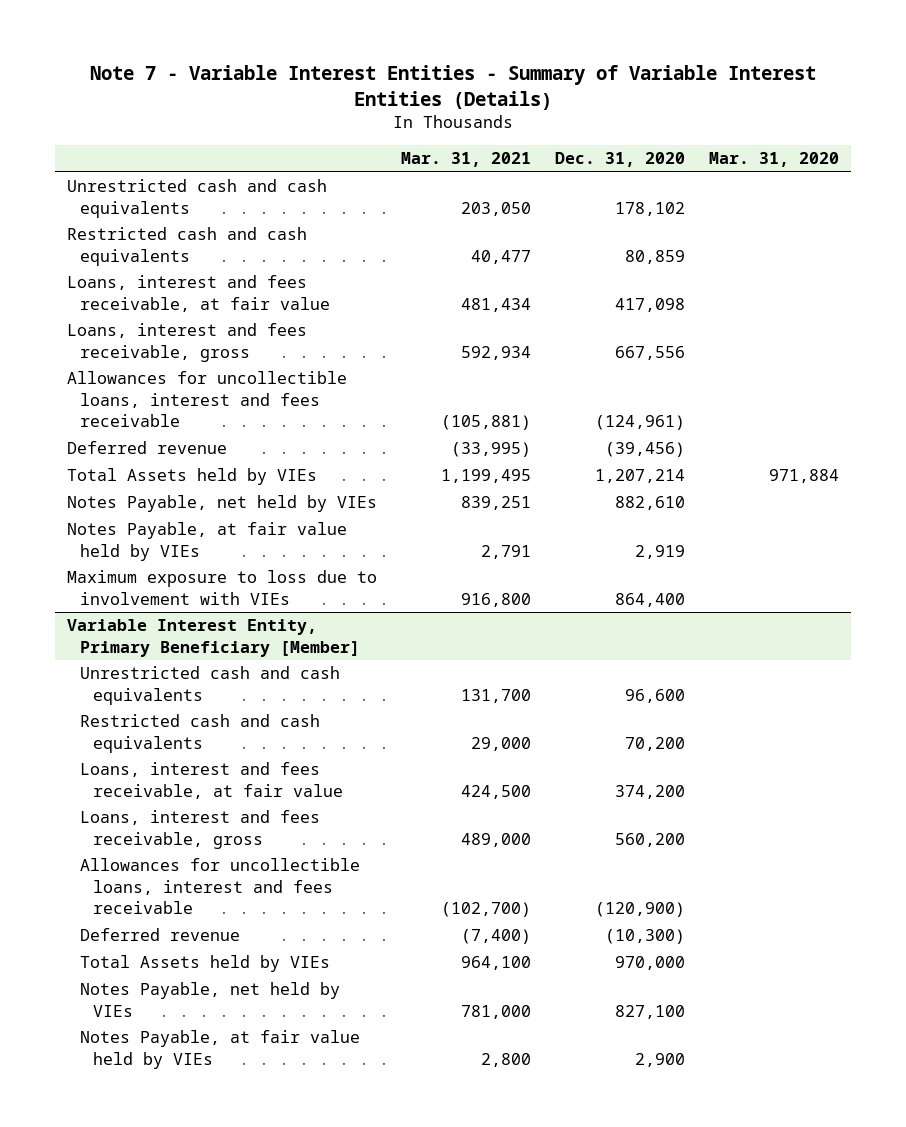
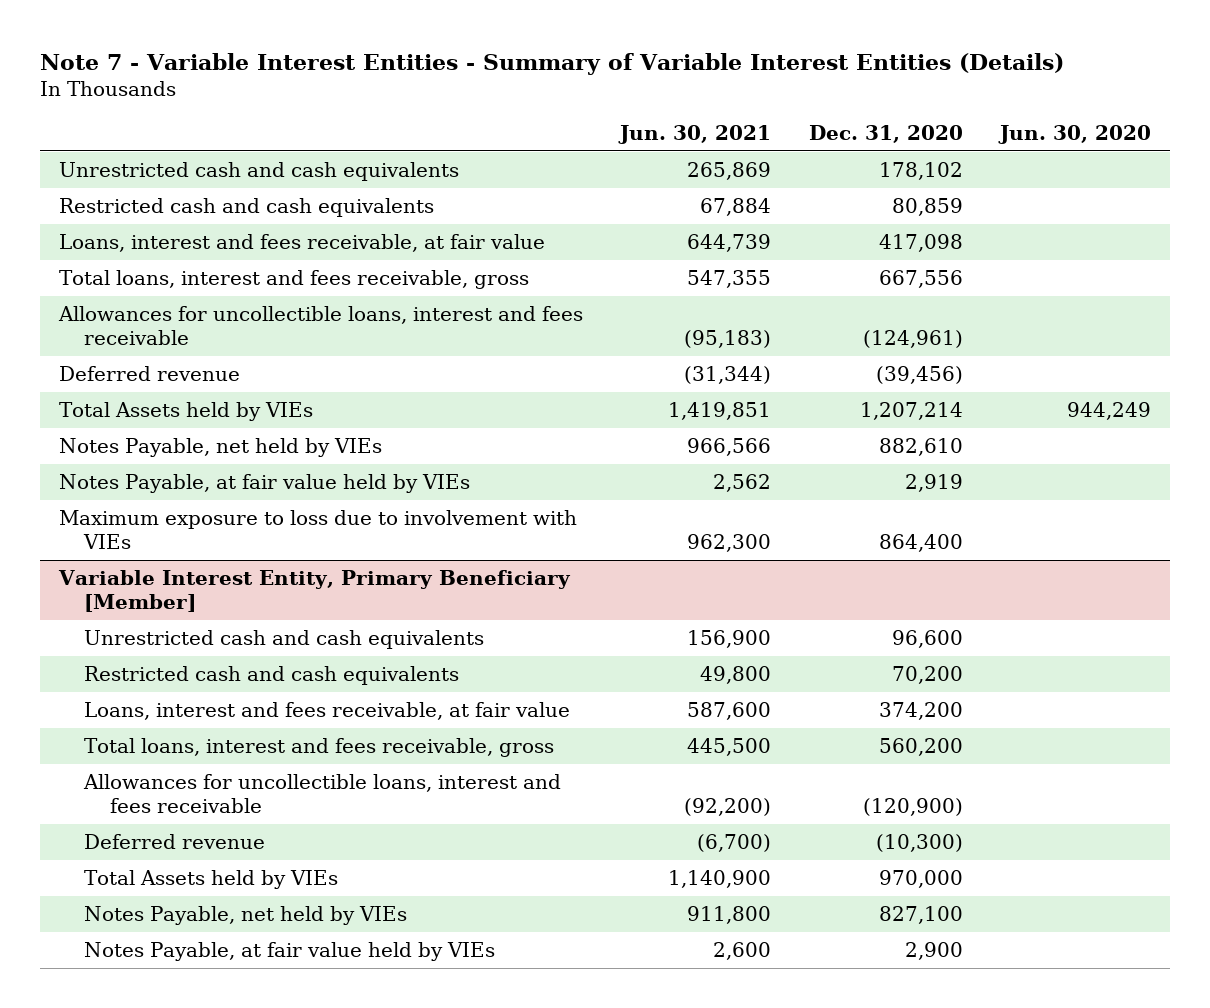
- | Mar. 31, 2021 | Dec. 31, 2020 | Mar. 31, 2020
+ | Jun. 30, 2021 | Dec. 31, 2020 | Jun. 30, 2020
- Loans, interest and fees receivable, gross | 592,934 | 667,556 |
+ Total loans, interest and fees receivable, gross | 547,355 | 667,556 |
@ Variable Interest Entity, Primary Beneficiary [Member]
- Loans, interest and fees receivable, gross | 489,000 | 560,200 |
+ Total loans, interest and fees receivable, gross | 445,500 | 560,200 |

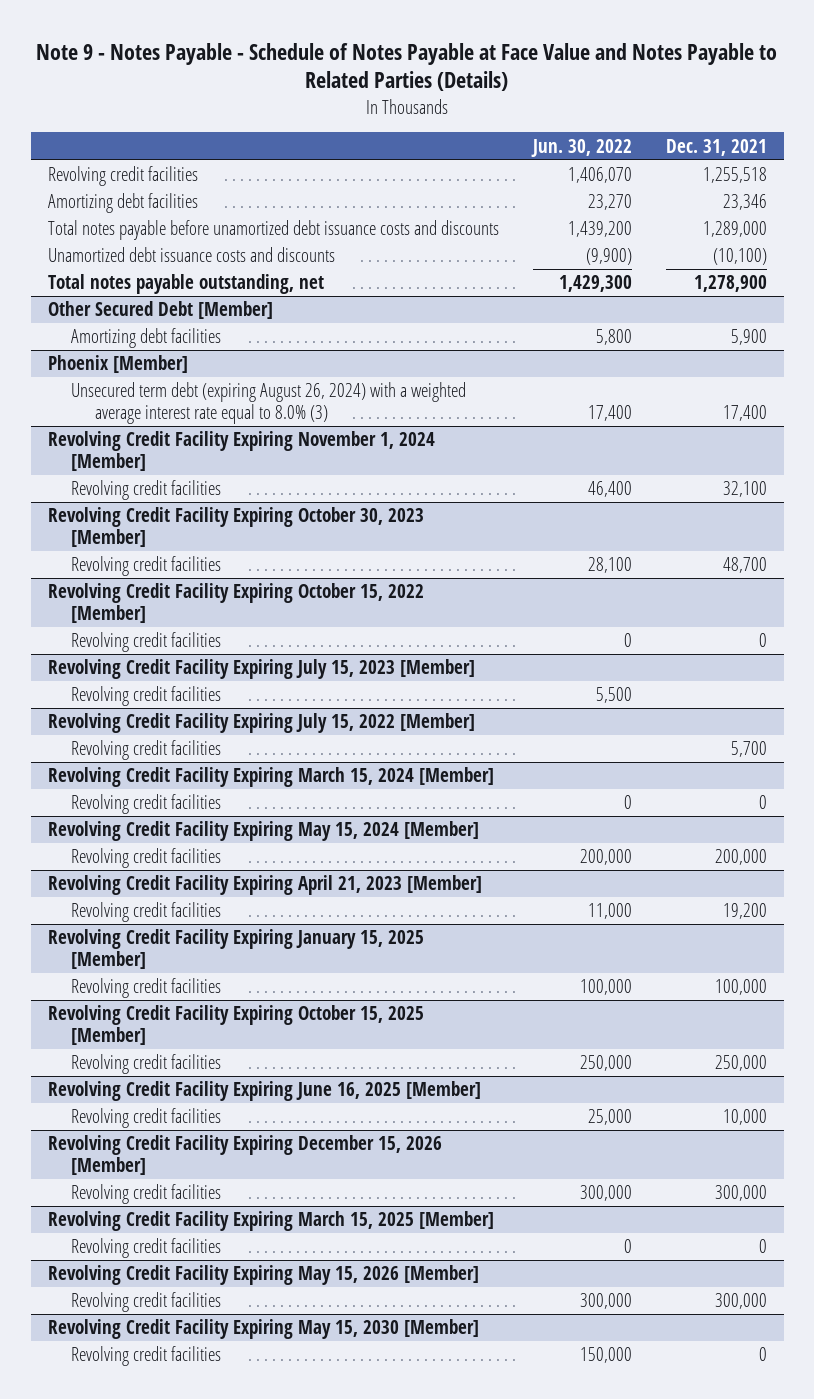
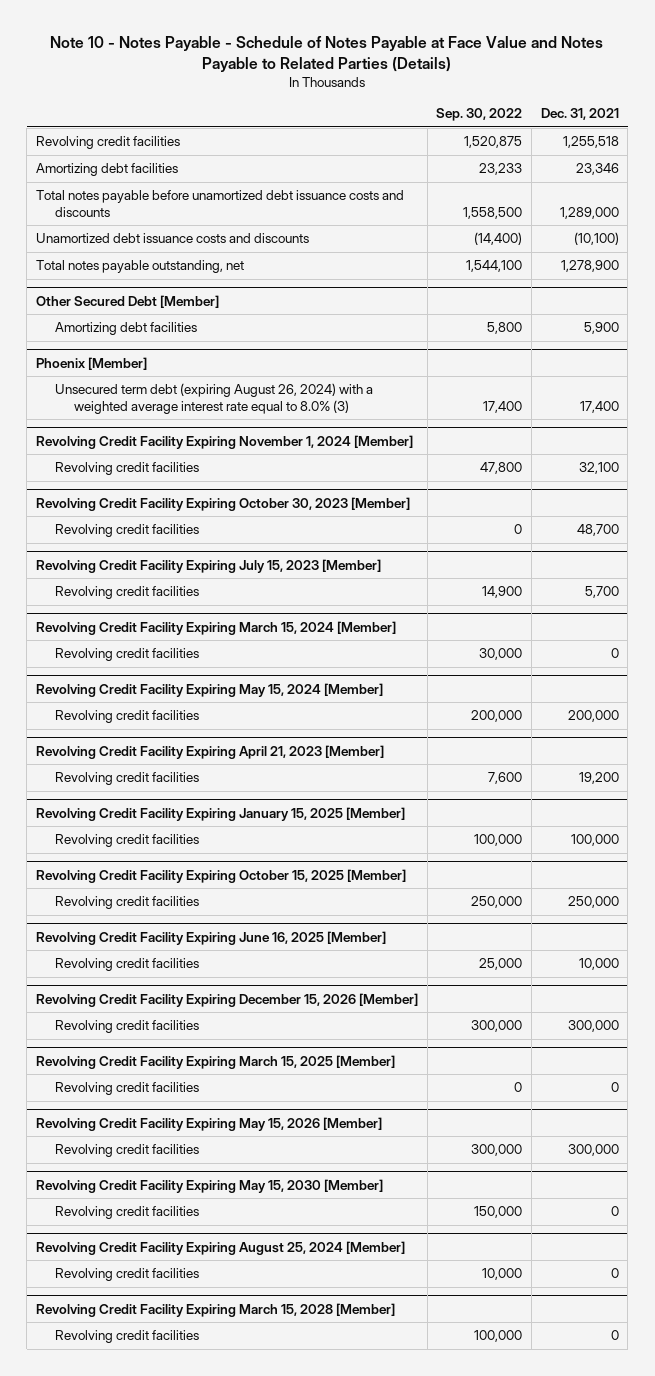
- Note 9 - Notes Payable - Schedule of Notes Payable at Face Value and Notes Payable to Related Parties (Details)
+ Note 10 - Notes Payable - Schedule of Notes Payable at Face Value and Notes Payable to Related Parties (Details)
- | Jun. 30, 2022 | Dec. 31, 2021
+ | Sep. 30, 2022 | Dec. 31, 2021
- Revolving Credit Facility Expiring October 15, 2022 [Member]
- Revolving credit facilities | 0 | 0
@ Revolving Credit Facility Expiring July 15, 2023 [Member]
- Revolving credit facilities | 5,500 |
- Revolving Credit Facility Expiring July 15, 2022 [Member]
+ Revolving Credit Facility Expiring August 25, 2024 [Member]
+ Revolving credit facilities | 10,000 | 0
+ Revolving Credit Facility Expiring March 15, 2028 [Member]
+ Revolving credit facilities | 100,000 | 0

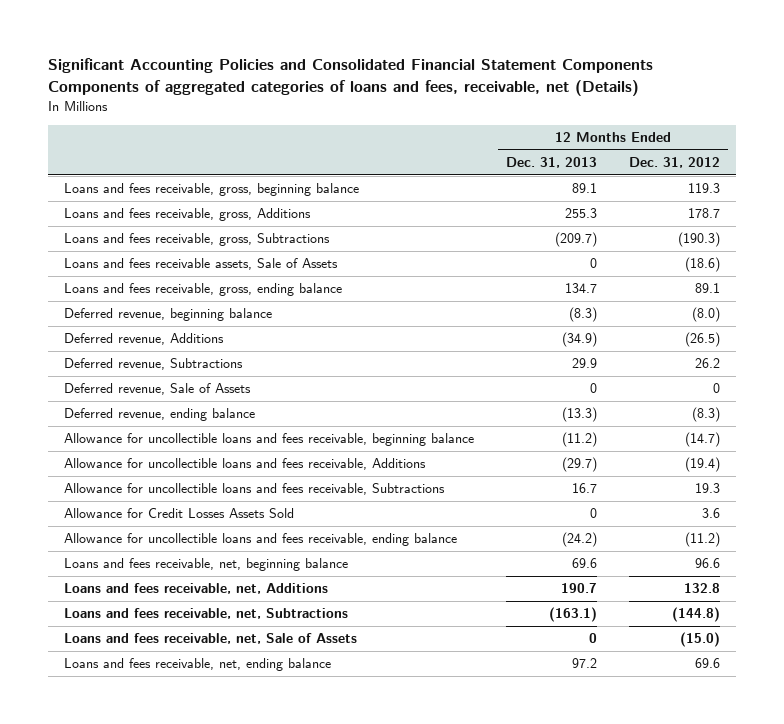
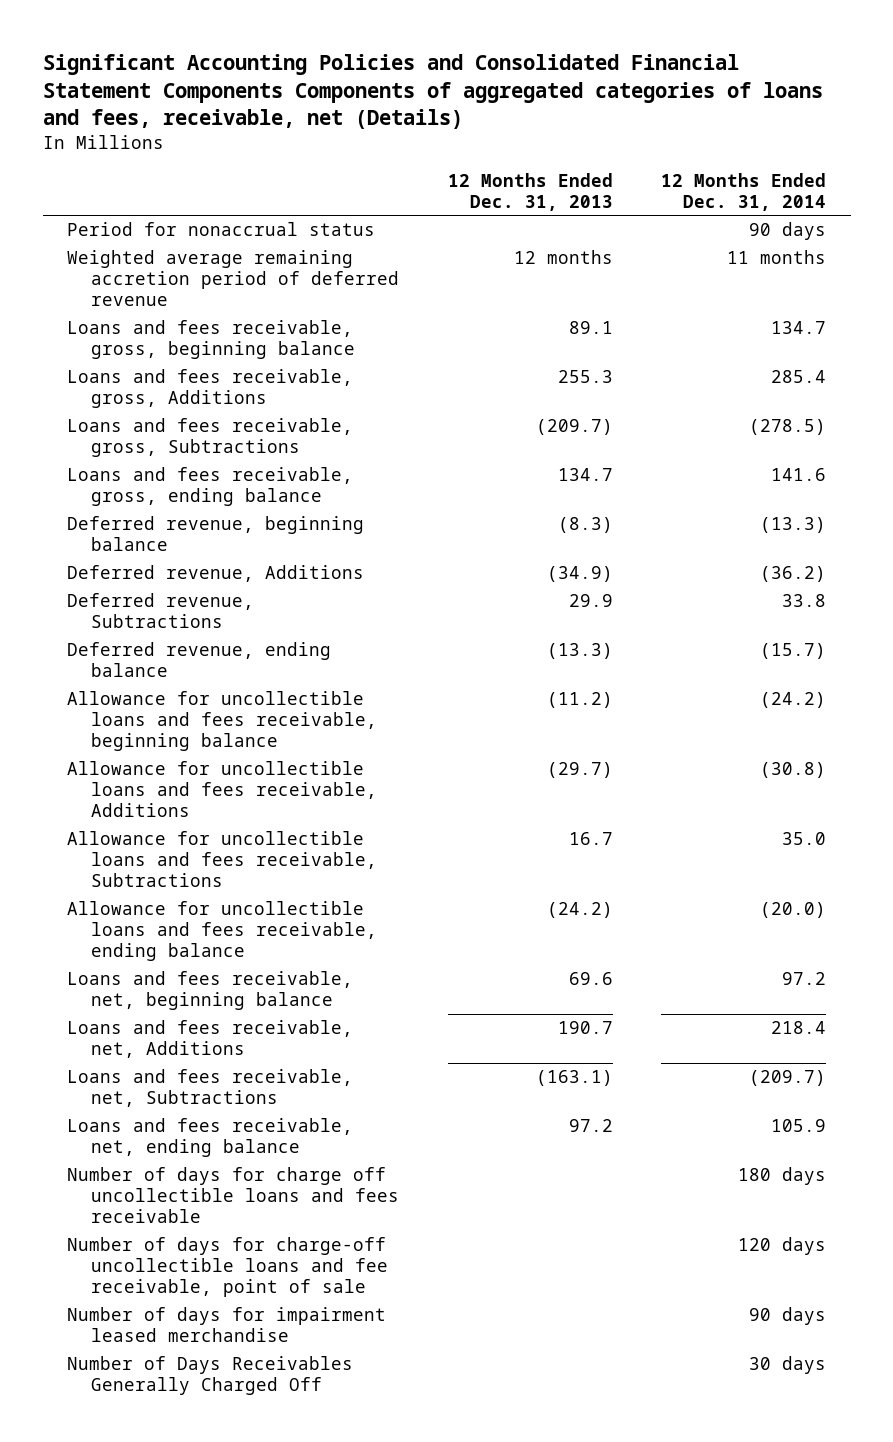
- | 12 Months Ended Dec. 31, 2013 | 12 Months Ended Dec. 31, 2012
+ | 12 Months Ended Dec. 31, 2013 | 12 Months Ended Dec. 31, 2014
+ Period for nonaccrual status | | 90 days
+ Weighted average remaining accretion period of deferred revenue | 12 months | 11 months
- Loans and fees receivable assets, Sale of Assets | 0 | (18.6)
- Deferred revenue, Sale of Assets | 0 | 0
- Allowance for Credit Losses Assets Sold | 0 | 3.6
- Loans and fees receivable, net, Sale of Assets | 0 | (15.0)
+ Number of days for charge off uncollectible loans and fees receivable | | 180 days
+ Number of days for charge-off uncollectible loans and fee receivable, point of sale | | 120 days
+ Number of days for impairment leased merchandise | | 90 days
+ Number of Days Receivables Generally Charged Off | | 30 days

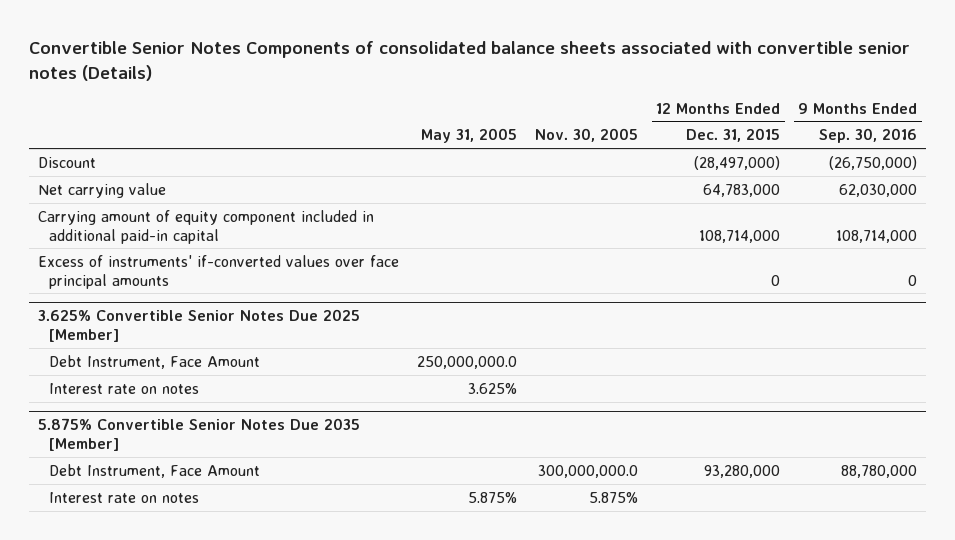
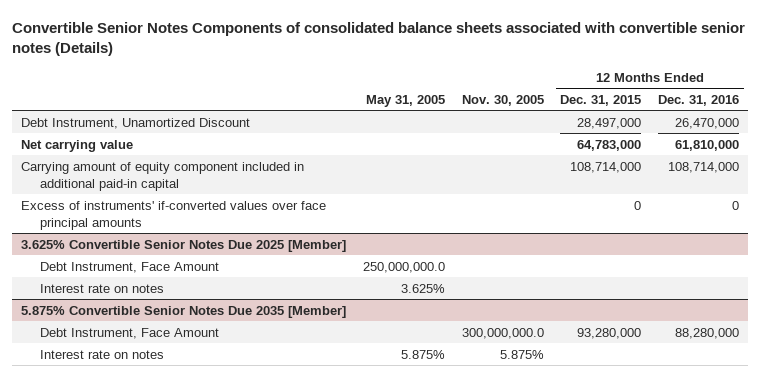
- | May 31, 2005 | Nov. 30, 2005 | 12 Months Ended Dec. 31, 2015 | 9 Months Ended Sep. 30, 2016
+ | May 31, 2005 | Nov. 30, 2005 | 12 Months Ended Dec. 31, 2015 | 12 Months Ended Dec. 31, 2016
- Discount | | | (28,497,000) | (26,750,000)
+ Debt Instrument, Unamortized Discount | | | 28,497,000 | 26,470,000

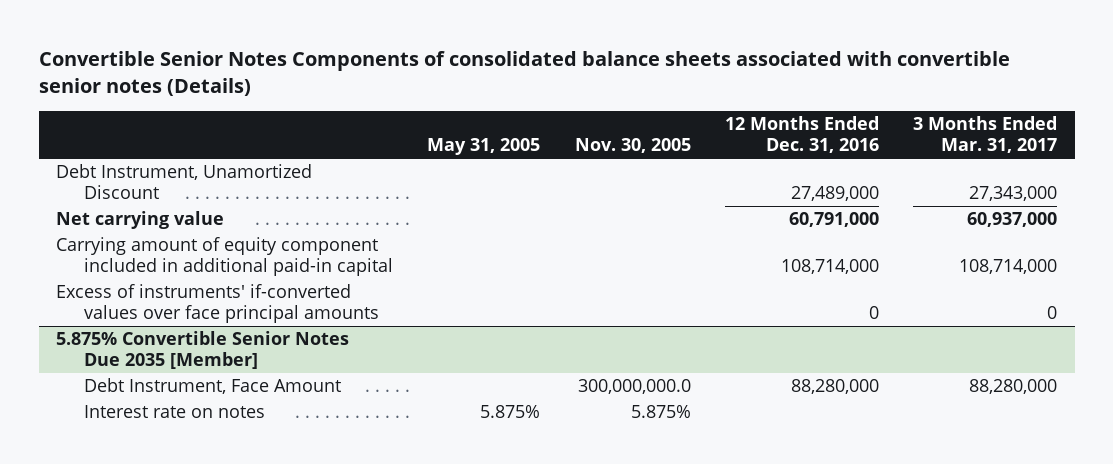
- | May 31, 2005 | Nov. 30, 2005 | 12 Months Ended Dec. 31, 2015 | 12 Months Ended Dec. 31, 2016
+ | May 31, 2005 | Nov. 30, 2005 | 12 Months Ended Dec. 31, 2016 | 3 Months Ended Mar. 31, 2017
- Debt Instrument, Unamortized Discount | | | 28,497,000 | 26,470,000
- Net carrying value | | | 64,783,000 | 61,810,000
+ Debt Instrument, Unamortized Discount | | | 27,489,000 | 27,343,000
+ Net carrying value | | | 60,791,000 | 60,937,000
- 3.625% Convertible Senior Notes Due 2025 [Member]
- Debt Instrument, Face Amount | 250,000,000.0 | | |
- Interest rate on notes | 3.625% | | |

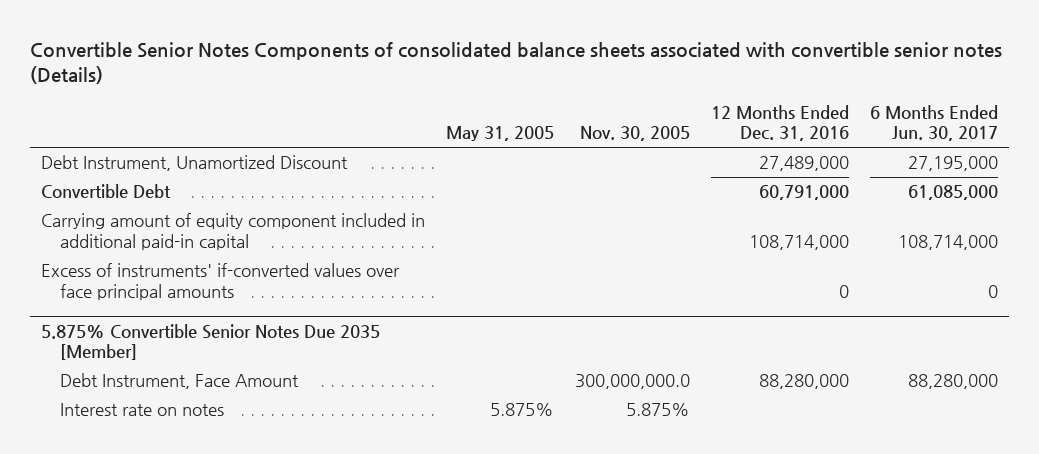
- | May 31, 2005 | Nov. 30, 2005 | 12 Months Ended Dec. 31, 2016 | 3 Months Ended Mar. 31, 2017
+ | May 31, 2005 | Nov. 30, 2005 | 12 Months Ended Dec. 31, 2016 | 6 Months Ended Jun. 30, 2017
- Net carrying value | | | 60,791,000 | 60,937,000
+ Convertible Debt | | | 60,791,000 | 61,085,000

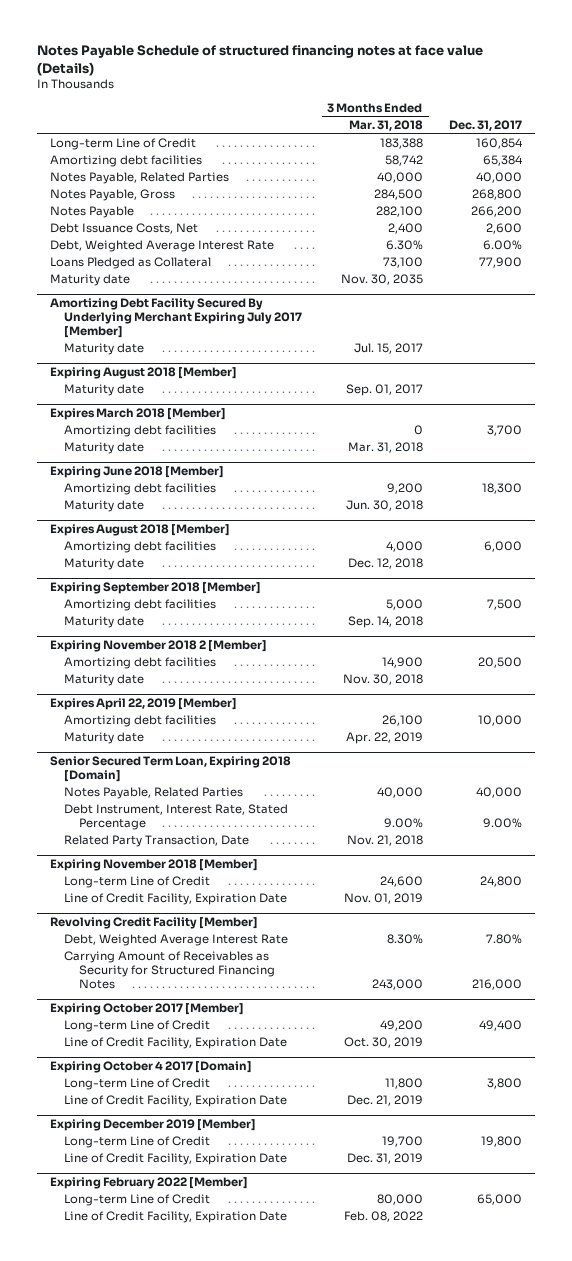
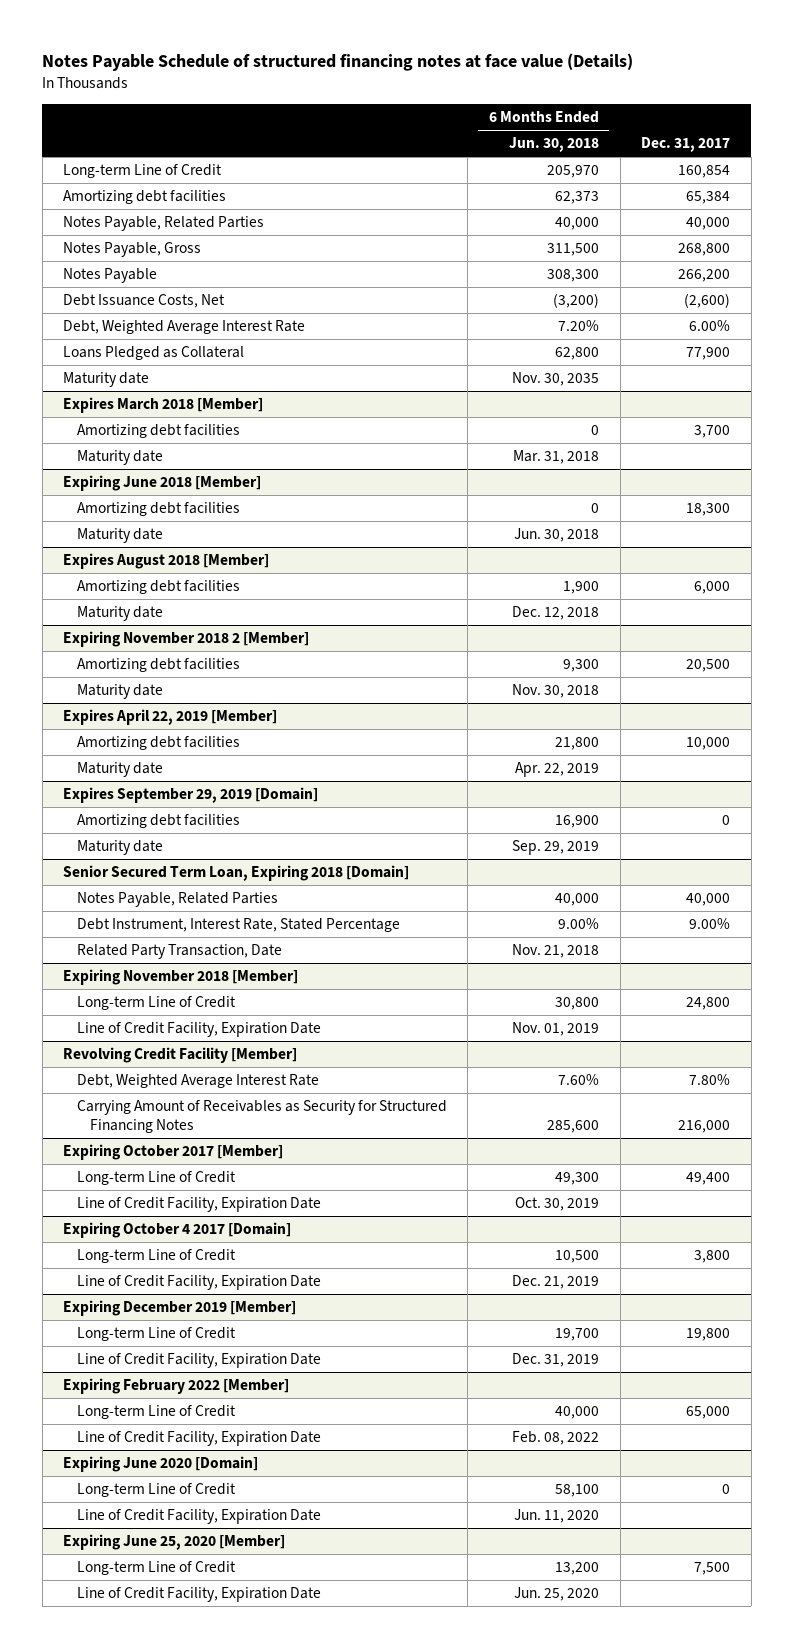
- | 3 Months Ended Mar. 31, 2018 | Dec. 31, 2017
+ | 6 Months Ended Jun. 30, 2018 | Dec. 31, 2017
- Debt Issuance Costs, Net | 2,400 | 2,600
+ Debt Issuance Costs, Net | (3,200) | (2,600)
- Amortizing Debt Facility Secured By Underlying Merchant Expiring July 2017 [Member]
- Maturity date | Jul. 15, 2017 |
- Expiring August 2018 [Member]
- Maturity date | Sep. 01, 2017 |
- Expiring September 2018 [Member]
- Amortizing debt facilities | 5,000 | 7,500
- Maturity date | Sep. 14, 2018 |
+ Expires September 29, 2019 [Domain]
+ Amortizing debt facilities | 16,900 | 0
+ Maturity date | Sep. 29, 2019 |
+ Expiring June 2020 [Domain]
+ Long-term Line of Credit | 58,100 | 0
+ Line of Credit Facility, Expiration Date | Jun. 11, 2020 |
+ Expiring June 25, 2020 [Member]
+ Long-term Line of Credit | 13,200 | 7,500
+ Line of Credit Facility, Expiration Date | Jun. 25, 2020 |

